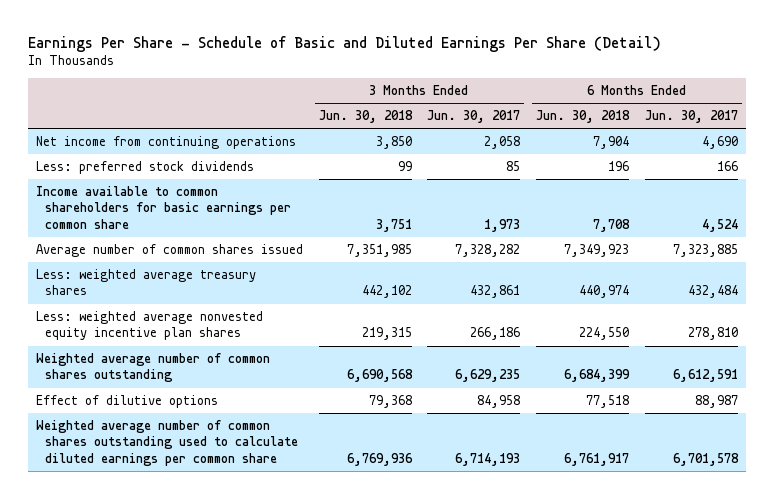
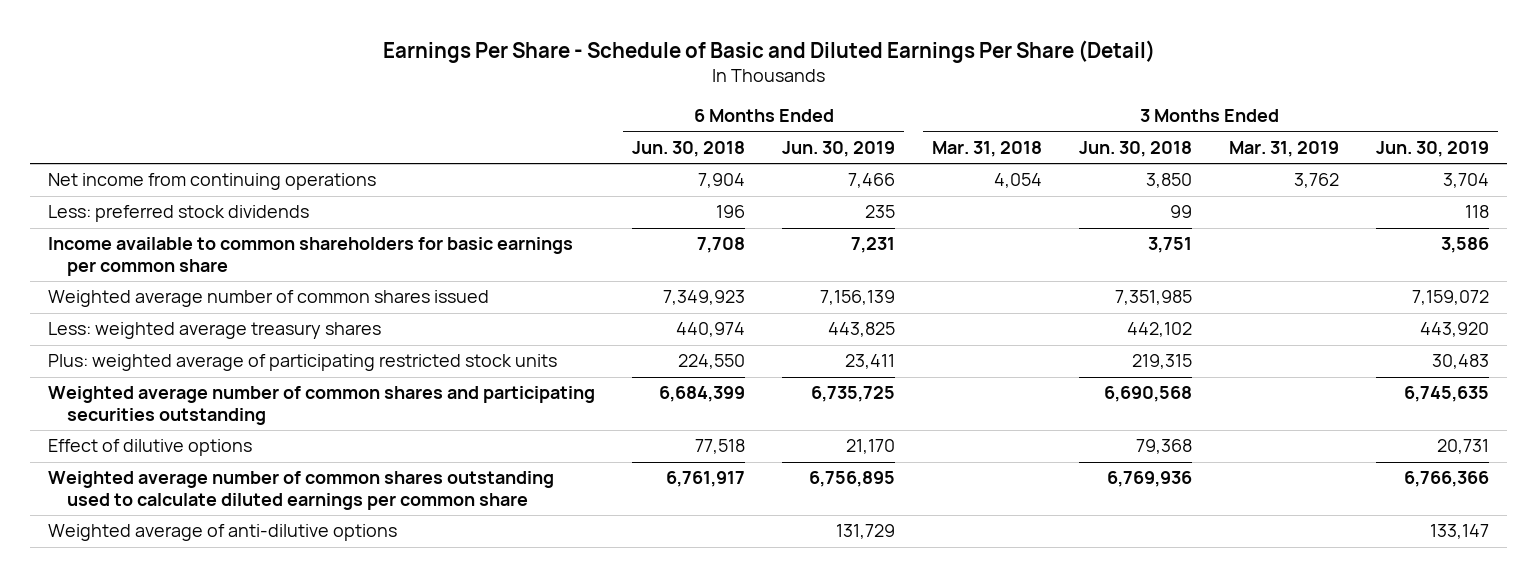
- | 3 Months Ended Jun. 30, 2018 | 3 Months Ended Jun. 30, 2017 | 6 Months Ended Jun. 30, 2018 | 6 Months Ended Jun. 30, 2017
+ | 6 Months Ended Jun. 30, 2018 | 6 Months Ended Jun. 30, 2019 | 3 Months Ended Mar. 31, 2018 | 3 Months Ended Jun. 30, 2018 | 3 Months Ended Mar. 31, 2019 | 3 Months Ended Jun. 30, 2019
- Average number of common shares issued | 7,351,985 | 7,328,282 | 7,349,923 | 7,323,885
+ Weighted average number of common shares issued | 7,349,923 | 7,156,139 | | 7,351,985 | | 7,159,072
- Less: weighted average nonvested equity incentive plan shares | 219,315 | 266,186 | 224,550 | 278,810
- Weighted average number of common shares outstanding | 6,690,568 | 6,629,235 | 6,684,399 | 6,612,591
+ Plus: weighted average of participating restricted stock units | 224,550 | 23,411 | | 219,315 | | 30,483
+ Weighted average number of common shares and participating securities outstanding | 6,684,399 | 6,735,725 | | 6,690,568 | | 6,745,635
+ Weighted average of anti-dilutive options | | 131,729 | | | | 133,147

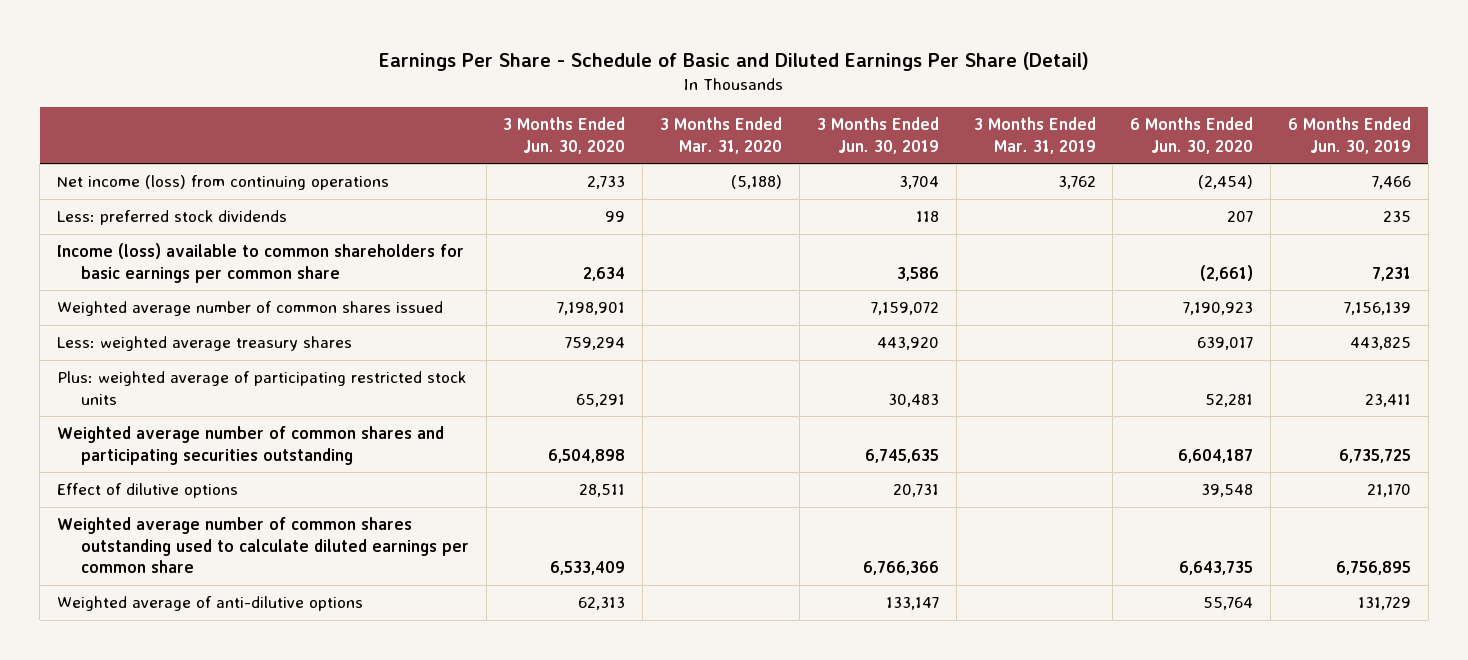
- | 6 Months Ended Jun. 30, 2018 | 6 Months Ended Jun. 30, 2019 | 3 Months Ended Mar. 31, 2018 | 3 Months Ended Jun. 30, 2018 | 3 Months Ended Mar. 31, 2019 | 3 Months Ended Jun. 30, 2019
+ | 3 Months Ended Jun. 30, 2020 | 3 Months Ended Mar. 31, 2020 | 3 Months Ended Jun. 30, 2019 | 3 Months Ended Mar. 31, 2019 | 6 Months Ended Jun. 30, 2020 | 6 Months Ended Jun. 30, 2019
- Net income from continuing operations | 7,904 | 7,466 | 4,054 | 3,850 | 3,762 | 3,704
+ Net income (loss) from continuing operations | 2,733 | (5,188) | 3,704 | 3,762 | (2,454) | 7,466
- Income available to common shareholders for basic earnings per common share | 7,708 | 7,231 | | 3,751 | | 3,586
+ Income (loss) available to common shareholders for basic earnings per common share | 2,634 | | 3,586 | | (2,661) | 7,231

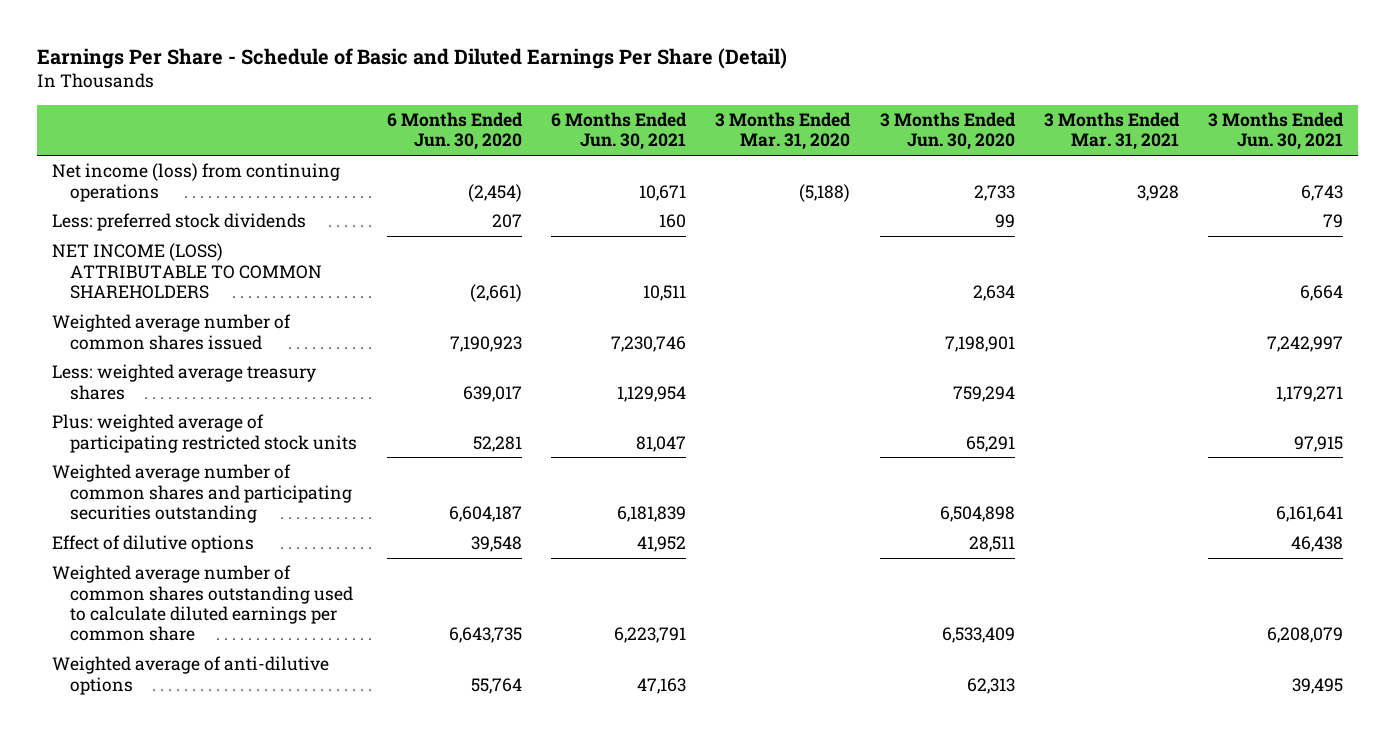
- | 3 Months Ended Jun. 30, 2020 | 3 Months Ended Mar. 31, 2020 | 3 Months Ended Jun. 30, 2019 | 3 Months Ended Mar. 31, 2019 | 6 Months Ended Jun. 30, 2020 | 6 Months Ended Jun. 30, 2019
+ | 6 Months Ended Jun. 30, 2020 | 6 Months Ended Jun. 30, 2021 | 3 Months Ended Mar. 31, 2020 | 3 Months Ended Jun. 30, 2020 | 3 Months Ended Mar. 31, 2021 | 3 Months Ended Jun. 30, 2021
- Income (loss) available to common shareholders for basic earnings per common share | 2,634 | | 3,586 | | (2,661) | 7,231
+ NET INCOME (LOSS) ATTRIBUTABLE TO COMMON SHAREHOLDERS | (2,661) | 10,511 | | 2,634 | | 6,664

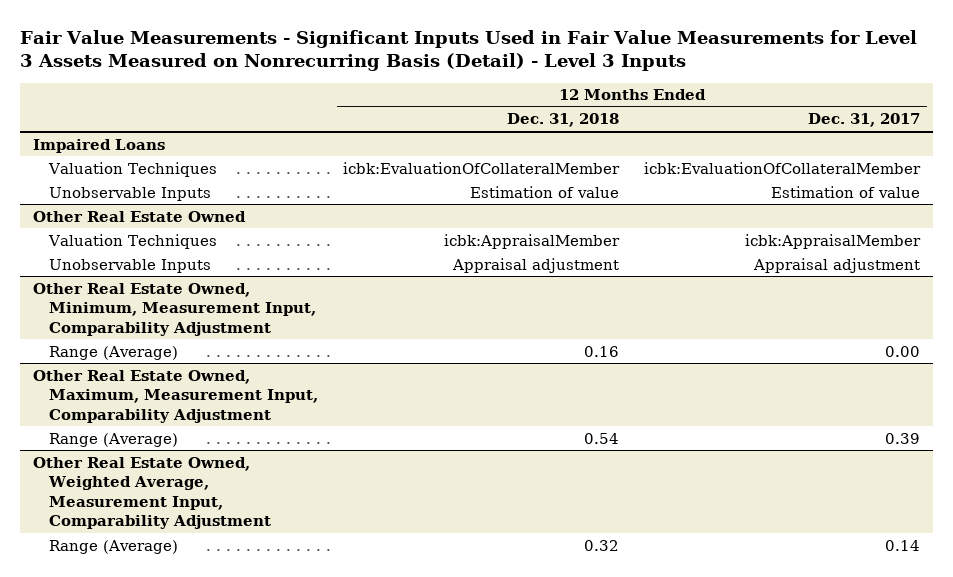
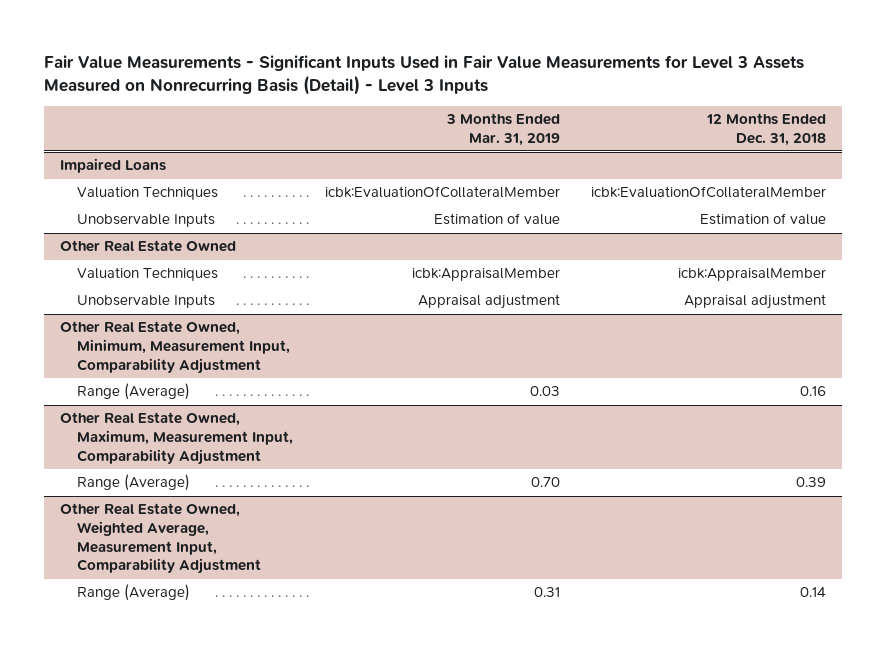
- | 12 Months Ended Dec. 31, 2018 | 12 Months Ended Dec. 31, 2017
+ | 3 Months Ended Mar. 31, 2019 | 12 Months Ended Dec. 31, 2018
@ Other Real Estate Owned, Maximum, Measurement Input, Comparability Adjustment
- Range (Average) | 0.54 | 0.39
+ Range (Average) | 0.70 | 0.39
@ Other Real Estate Owned, Weighted Average, Measurement Input, Comparability Adjustment
- Range (Average) | 0.32 | 0.14
+ Range (Average) | 0.31 | 0.14

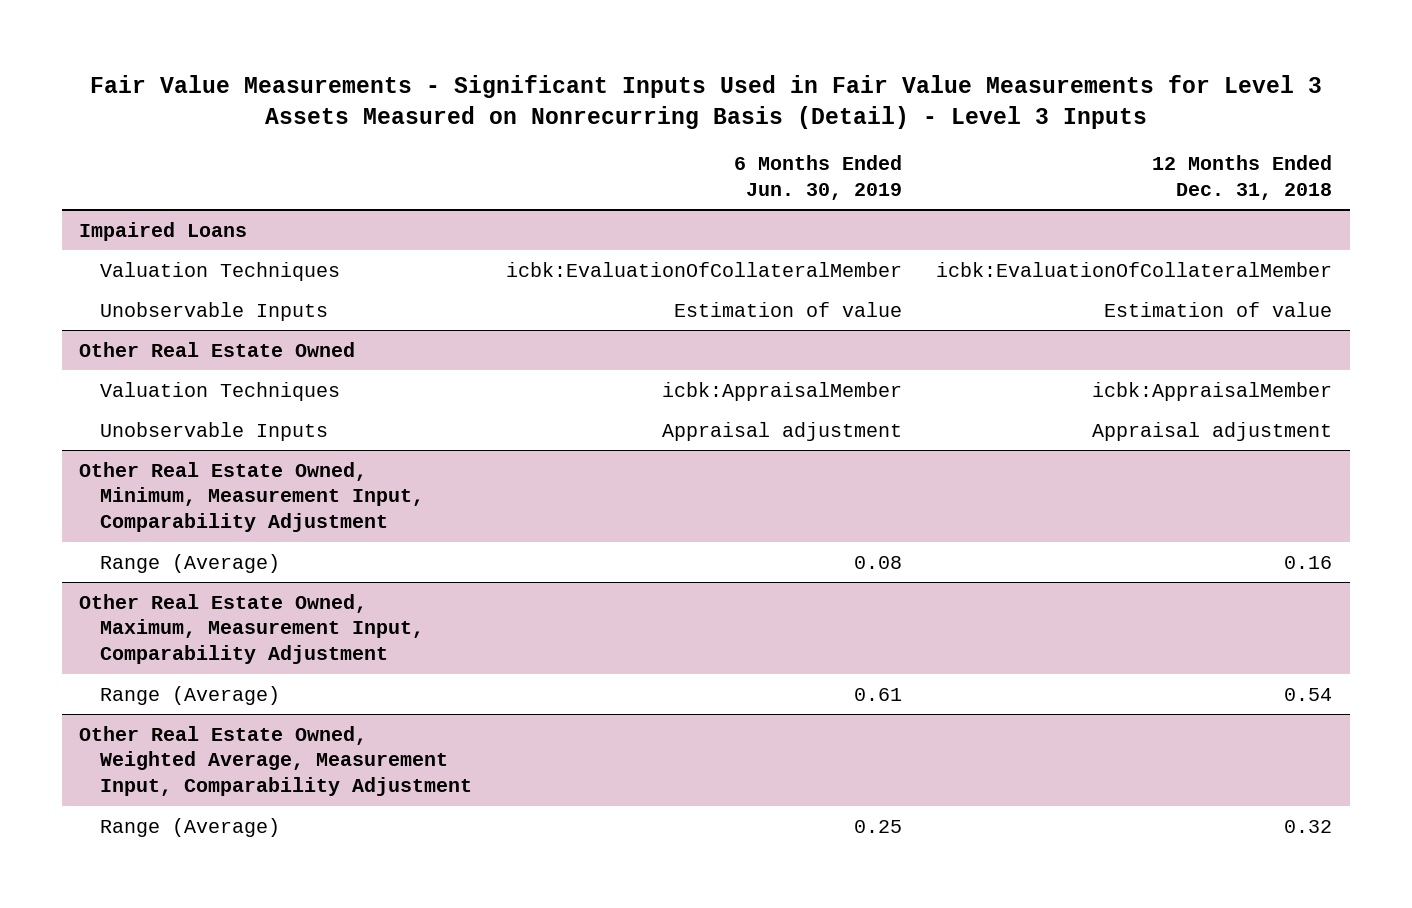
- | 3 Months Ended Mar. 31, 2019 | 12 Months Ended Dec. 31, 2018
+ | 6 Months Ended Jun. 30, 2019 | 12 Months Ended Dec. 31, 2018
@ Other Real Estate Owned, Maximum, Measurement Input, Comparability Adjustment
- Range (Average) | 0.70 | 0.39
+ Range (Average) | 0.61 | 0.54
@ Other Real Estate Owned, Weighted Average, Measurement Input, Comparability Adjustment
- Range (Average) | 0.31 | 0.14
+ Range (Average) | 0.25 | 0.32

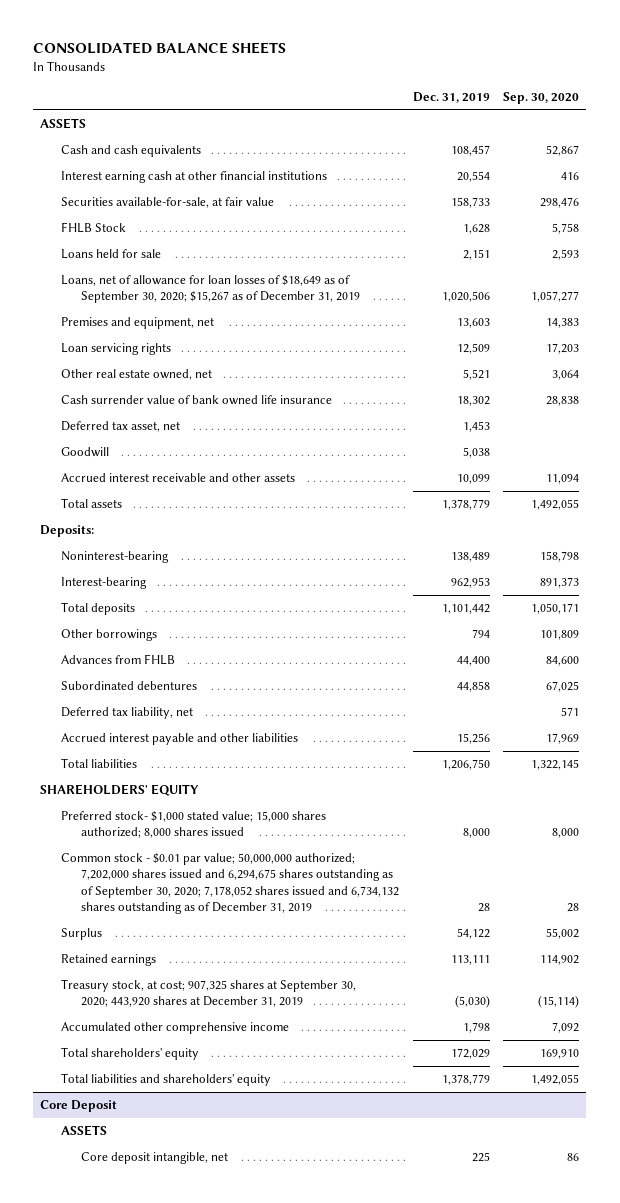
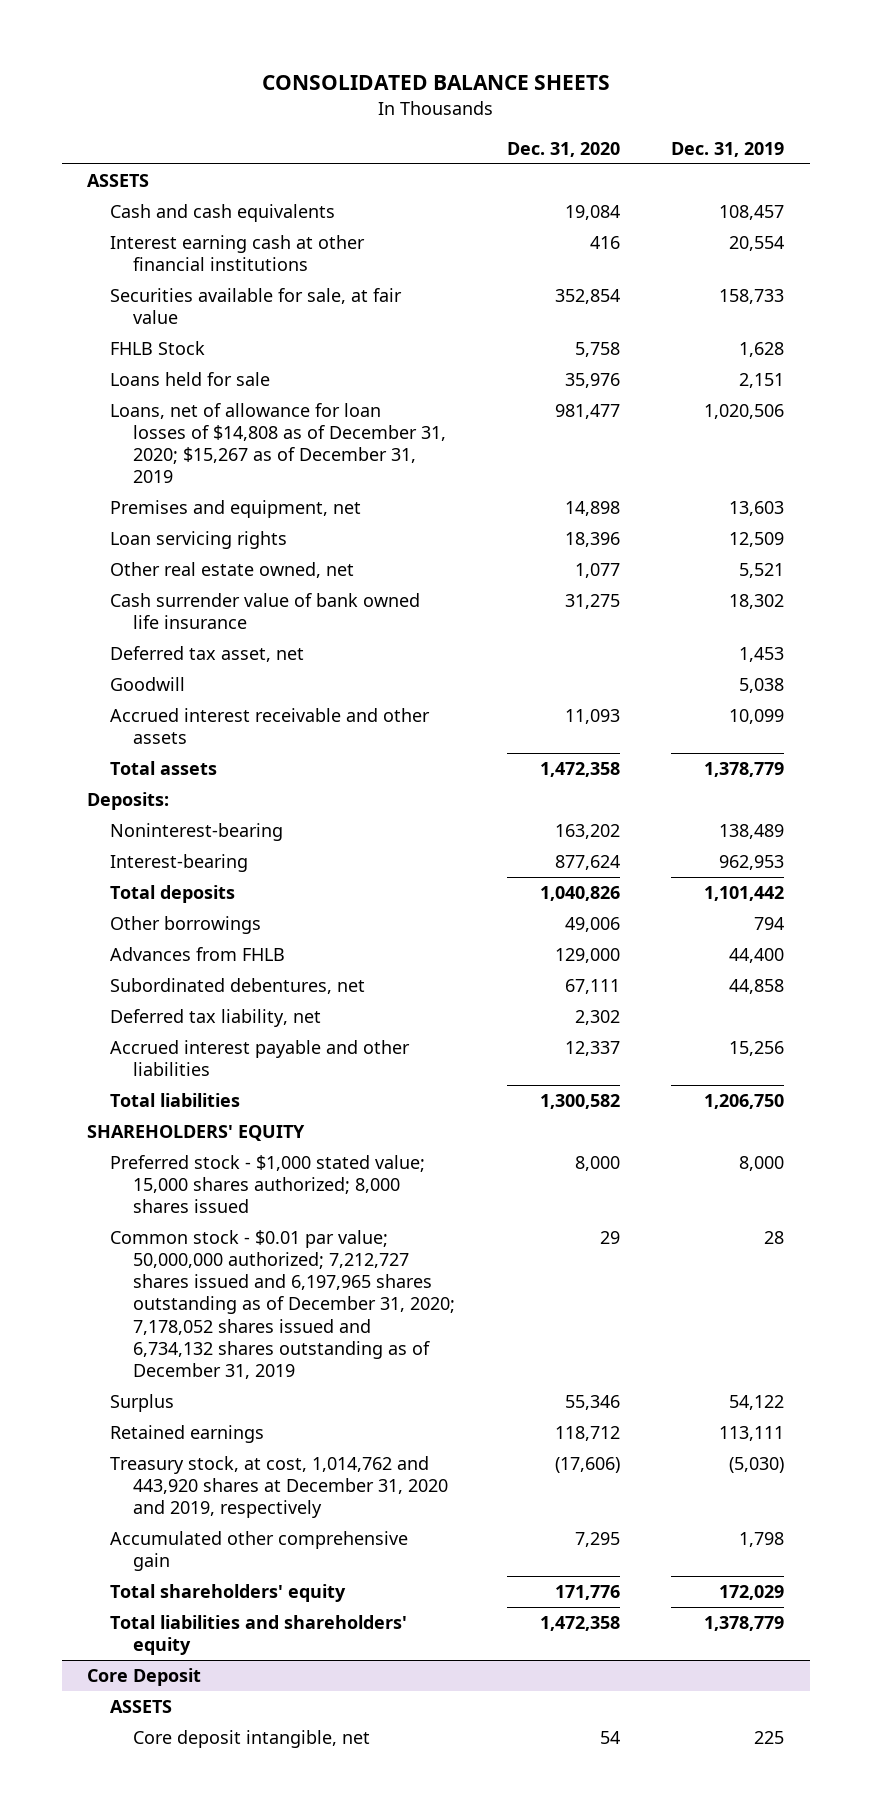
- | Dec. 31, 2019 | Sep. 30, 2020
+ | Dec. 31, 2020 | Dec. 31, 2019
- Securities available-for-sale, at fair value | 158,733 | 298,476
+ Securities available for sale, at fair value | 352,854 | 158,733
- Loans, net of allowance for loan losses of $18,649 as of September 30, 2020; $15,267 as of December 31, 2019 | 1,020,506 | 1,057,277
+ Loans, net of allowance for loan losses of $14,808 as of December 31, 2020; $15,267 as of December 31, 2019 | 981,477 | 1,020,506
- Subordinated debentures | 44,858 | 67,025
+ Subordinated debentures, net | 67,111 | 44,858
- Preferred stock- $1,000 stated value; 15,000 shares authorized; 8,000 shares issued | 8,000 | 8,000
- Common stock - $0.01 par value; 50,000,000 authorized; 7,202,000 shares issued and 6,294,675 shares outstanding as of September 30, 2020; 7,178,052 shares issued and 6,734,132 shares outstanding as of December 31, 2019 | 28 | 28
+ Preferred stock - $1,000 stated value; 15,000 shares authorized; 8,000 shares issued | 8,000 | 8,000
+ Common stock - $0.01 par value; 50,000,000 authorized; 7,212,727 shares issued and 6,197,965 shares outstanding as of December 31, 2020; 7,178,052 shares issued and 6,734,132 shares outstanding as of December 31, 2019 | 29 | 28
- Treasury stock, at cost; 907,325 shares at September 30, 2020; 443,920 shares at December 31, 2019 | (5,030) | (15,114)
- Accumulated other comprehensive income | 1,798 | 7,092
+ Treasury stock, at cost, 1,014,762 and 443,920 shares at December 31, 2020 and 2019, respectively | (17,606) | (5,030)
+ Accumulated other comprehensive gain | 7,295 | 1,798

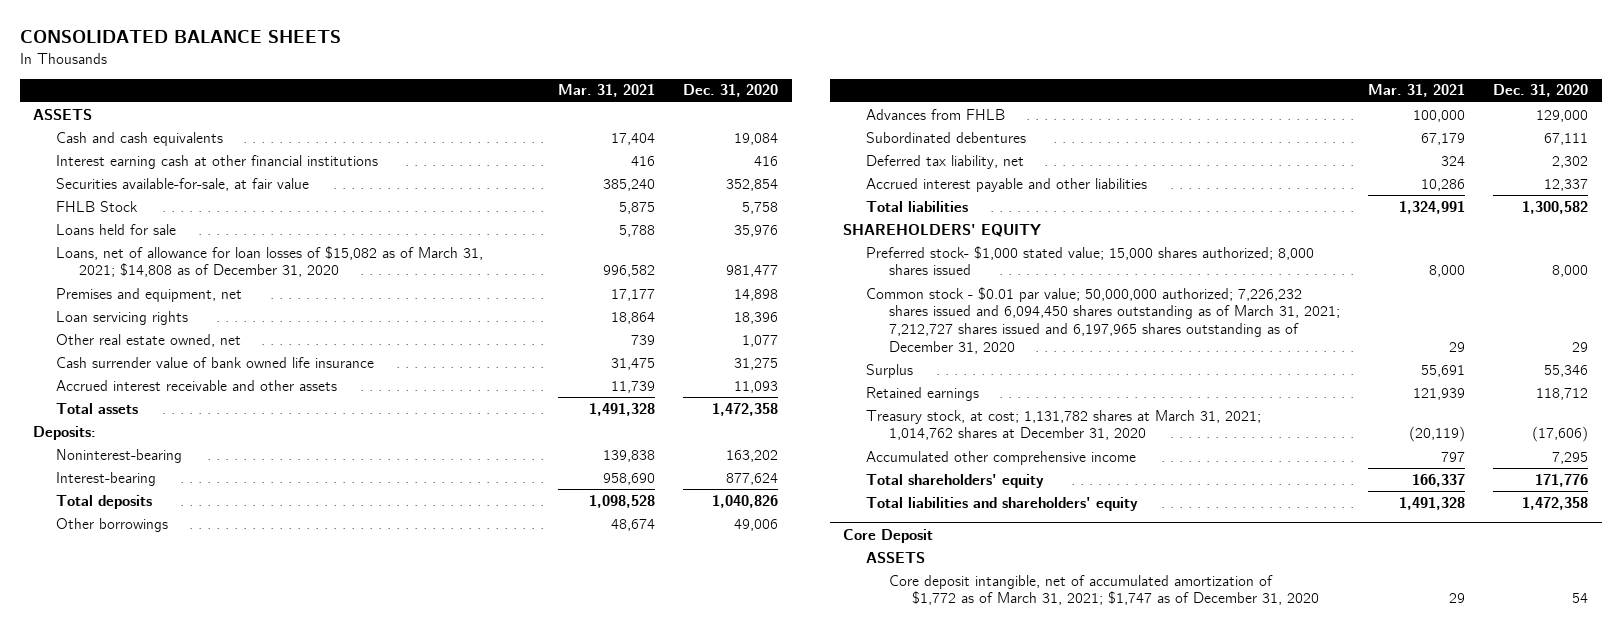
- | Dec. 31, 2020 | Dec. 31, 2019
+ | Mar. 31, 2021 | Dec. 31, 2020
- Securities available for sale, at fair value | 352,854 | 158,733
+ Securities available-for-sale, at fair value | 385,240 | 352,854
- Loans, net of allowance for loan losses of $14,808 as of December 31, 2020; $15,267 as of December 31, 2019 | 981,477 | 1,020,506
+ Loans, net of allowance for loan losses of $15,082 as of March 31, 2021; $14,808 as of December 31, 2020 | 996,582 | 981,477
- Deferred tax asset, net | | 1,453
- Goodwill | | 5,038
- Subordinated debentures, net | 67,111 | 44,858
+ Subordinated debentures | 67,179 | 67,111
- Preferred stock - $1,000 stated value; 15,000 shares authorized; 8,000 shares issued | 8,000 | 8,000
- Common stock - $0.01 par value; 50,000,000 authorized; 7,212,727 shares issued and 6,197,965 shares outstanding as of December 31, 2020; 7,178,052 shares issued and 6,734,132 shares outstanding as of December 31, 2019 | 29 | 28
+ Preferred stock- $1,000 stated value; 15,000 shares authorized; 8,000 shares issued | 8,000 | 8,000
+ Common stock - $0.01 par value; 50,000,000 authorized; 7,226,232 shares issued and 6,094,450 shares outstanding as of March 31, 2021; 7,212,727 shares issued and 6,197,965 shares outstanding as of December 31, 2020 | 29 | 29
- Treasury stock, at cost, 1,014,762 and 443,920 shares at December 31, 2020 and 2019, respectively | (17,606) | (5,030)
- Accumulated other comprehensive gain | 7,295 | 1,798
+ Treasury stock, at cost; 1,131,782 shares at March 31, 2021; 1,014,762 shares at December 31, 2020 | (20,119) | (17,606)
+ Accumulated other comprehensive income | 797 | 7,295
@ Core Deposit
- Core deposit intangible, net | 54 | 225
+ Core deposit intangible, net of accumulated amortization of $1,772 as of March 31, 2021; $1,747 as of December 31, 2020 | 29 | 54

